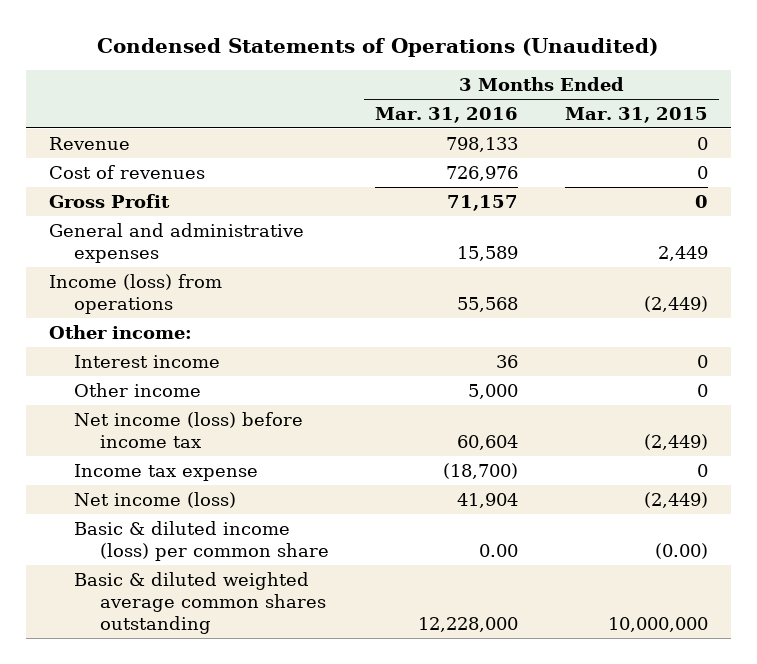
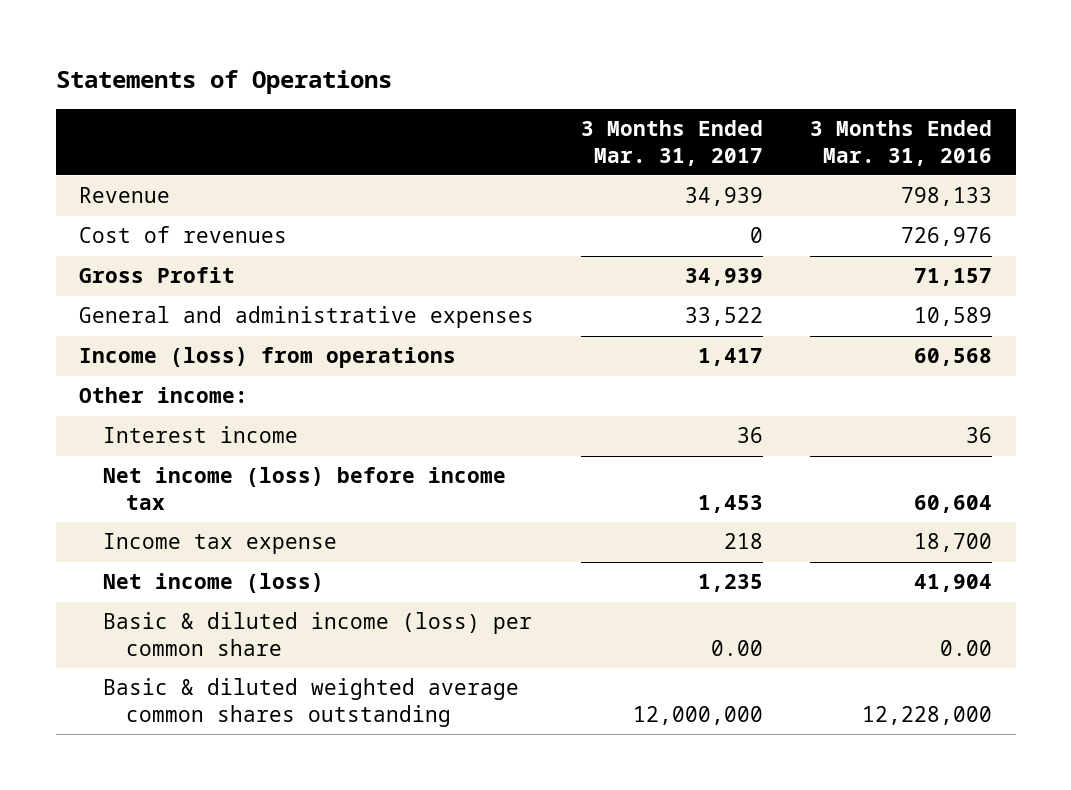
- Condensed Statements of Operations (Unaudited)
+ Statements of Operations
- | 3 Months Ended Mar. 31, 2016 | 3 Months Ended Mar. 31, 2015
+ | 3 Months Ended Mar. 31, 2017 | 3 Months Ended Mar. 31, 2016
- General and administrative expenses | 15,589 | 2,449
- Income (loss) from operations | 55,568 | (2,449)
+ General and administrative expenses | 33,522 | 10,589
+ Income (loss) from operations | 1,417 | 60,568
- Other income | 5,000 | 0
- Income tax expense | (18,700) | 0
+ Income tax expense | 218 | 18,700

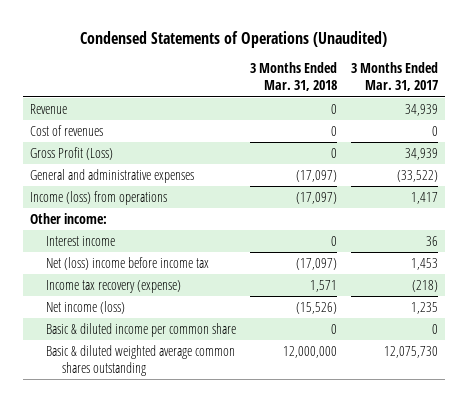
- Statements of Operations
+ Condensed Statements of Operations (Unaudited)
- | 3 Months Ended Mar. 31, 2017 | 3 Months Ended Mar. 31, 2016
+ | 3 Months Ended Mar. 31, 2018 | 3 Months Ended Mar. 31, 2017
- Gross Profit | 34,939 | 71,157
- General and administrative expenses | 33,522 | 10,589
+ Gross Profit (Loss) | 0 | 34,939
+ General and administrative expenses | (17,097) | (33,522)
- Net income (loss) before income tax | 1,453 | 60,604
- Income tax expense | 218 | 18,700
+ Net (loss) income before income tax | (17,097) | 1,453
+ Income tax recovery (expense) | 1,571 | (218)
- Basic & diluted income (loss) per common share | 0.00 | 0.00
- Basic & diluted weighted average common shares outstanding | 12,000,000 | 12,228,000
+ Basic & diluted income per common share | 0 | 0
+ Basic & diluted weighted average common shares outstanding | 12,000,000 | 12,075,730

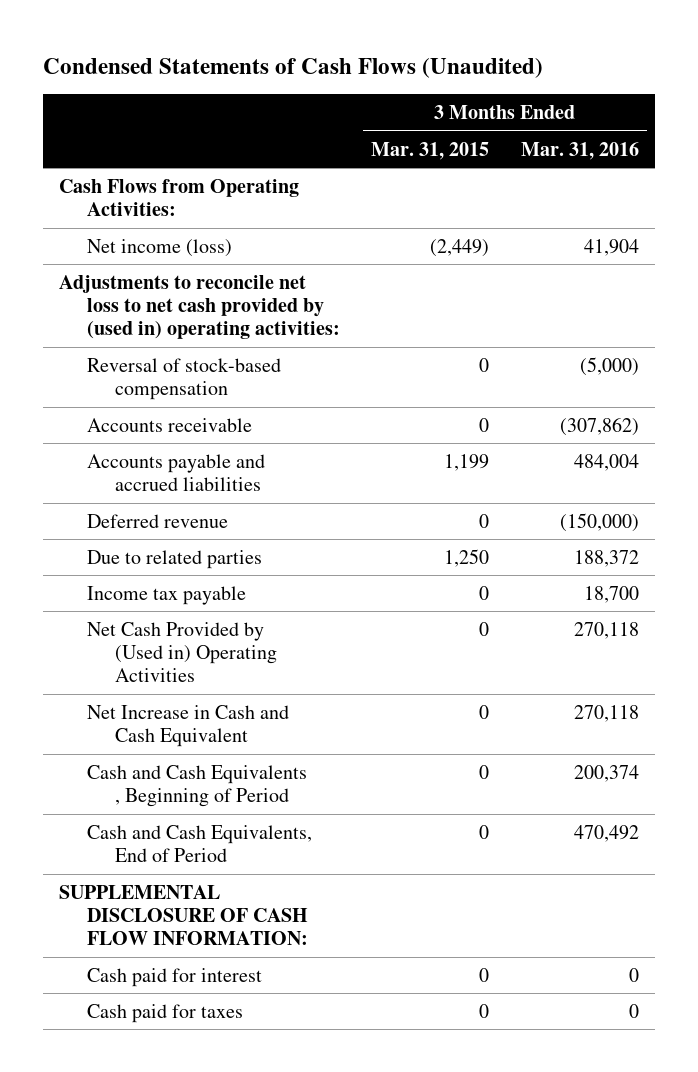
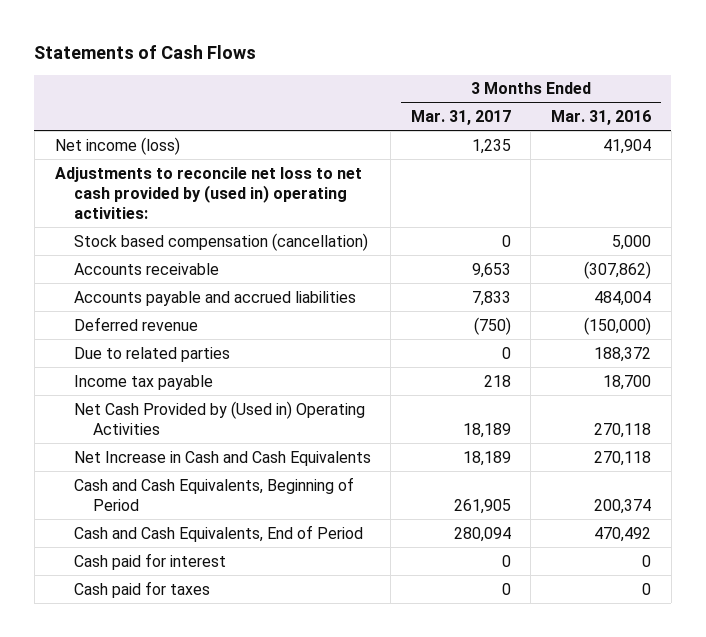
- Condensed Statements of Cash Flows (Unaudited)
+ Statements of Cash Flows
- | 3 Months Ended Mar. 31, 2015 | 3 Months Ended Mar. 31, 2016
+ | 3 Months Ended Mar. 31, 2017 | 3 Months Ended Mar. 31, 2016
- Cash Flows from Operating Activities:
- Reversal of stock-based compensation | 0 | (5,000)
+ Stock based compensation (cancellation) | 0 | 5,000
- Net Increase in Cash and Cash Equivalent | 0 | 270,118
- Cash and Cash Equivalents , Beginning of Period | 0 | 200,374
+ Net Increase in Cash and Cash Equivalents | 18,189 | 270,118
+ Cash and Cash Equivalents, Beginning of Period | 261,905 | 200,374
- SUPPLEMENTAL DISCLOSURE OF CASH FLOW INFORMATION:

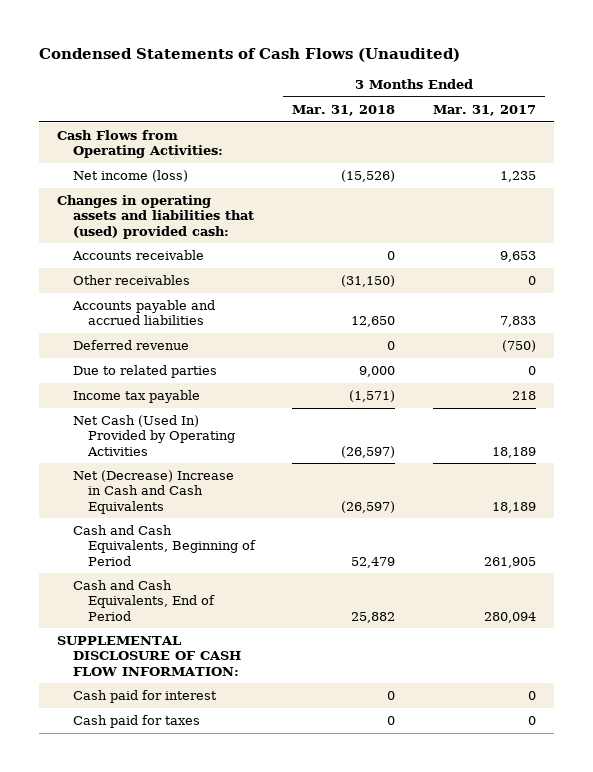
- Statements of Cash Flows
+ Condensed Statements of Cash Flows (Unaudited)
- | 3 Months Ended Mar. 31, 2017 | 3 Months Ended Mar. 31, 2016
+ | 3 Months Ended Mar. 31, 2018 | 3 Months Ended Mar. 31, 2017
+ Cash Flows from Operating Activities:
- Adjustments to reconcile net loss to net cash provided by (used in) operating activities:
- Stock based compensation (cancellation) | 0 | 5,000
+ Changes in operating assets and liabilities that (used) provided cash:
+ Other receivables | (31,150) | 0
- Net Cash Provided by (Used in) Operating Activities | 18,189 | 270,118
- Net Increase in Cash and Cash Equivalents | 18,189 | 270,118
+ Net Cash (Used In) Provided by Operating Activities | (26,597) | 18,189
+ Net (Decrease) Increase in Cash and Cash Equivalents | (26,597) | 18,189
+ SUPPLEMENTAL DISCLOSURE OF CASH FLOW INFORMATION:

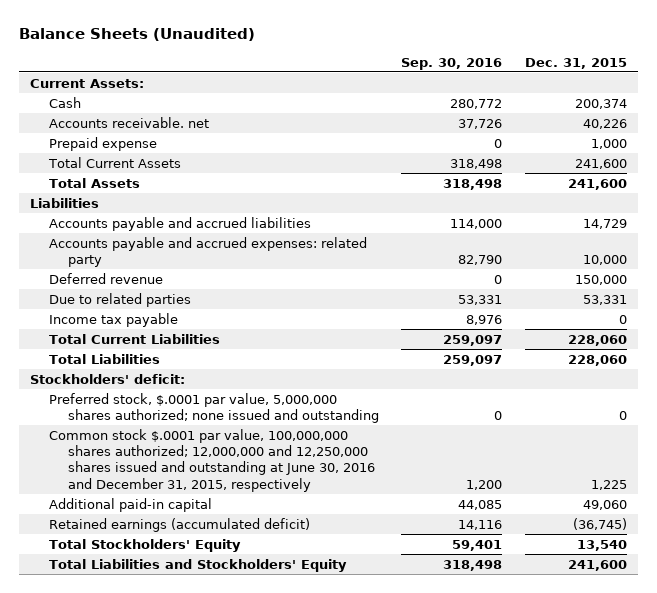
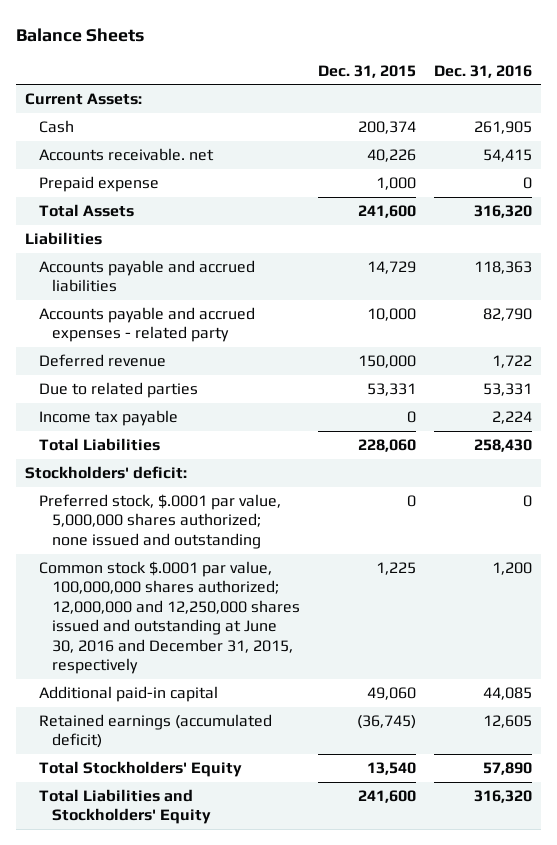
- Balance Sheets (Unaudited)
+ Balance Sheets
- | Sep. 30, 2016 | Dec. 31, 2015
+ | Dec. 31, 2015 | Dec. 31, 2016
- Total Current Assets | 318,498 | 241,600
- Accounts payable and accrued expenses: related party | 82,790 | 10,000
+ Accounts payable and accrued expenses - related party | 10,000 | 82,790
- Total Current Liabilities | 259,097 | 228,060

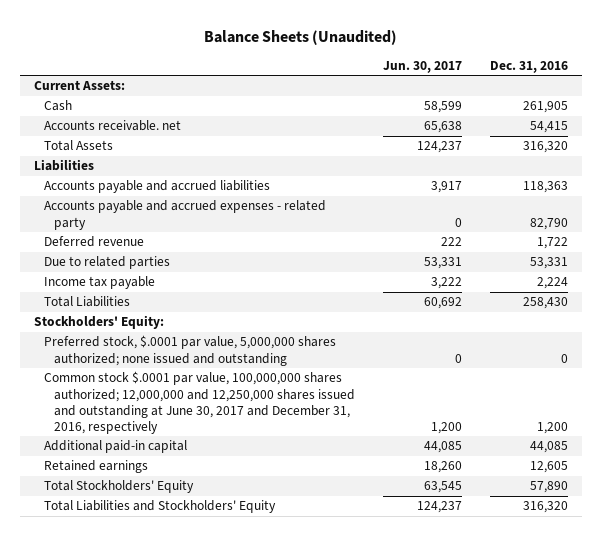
- Balance Sheets
+ Balance Sheets (Unaudited)
- | Dec. 31, 2015 | Dec. 31, 2016
+ | Jun. 30, 2017 | Dec. 31, 2016
- Prepaid expense | 1,000 | 0
- Stockholders' deficit:
+ Stockholders' Equity:
- Common stock $.0001 par value, 100,000,000 shares authorized; 12,000,000 and 12,250,000 shares issued and outstanding at June 30, 2016 and December 31, 2015, respectively | 1,225 | 1,200
+ Common stock $.0001 par value, 100,000,000 shares authorized; 12,000,000 and 12,250,000 shares issued and outstanding at June 30, 2017 and December 31, 2016, respectively | 1,200 | 1,200
- Retained earnings (accumulated deficit) | (36,745) | 12,605
+ Retained earnings | 18,260 | 12,605

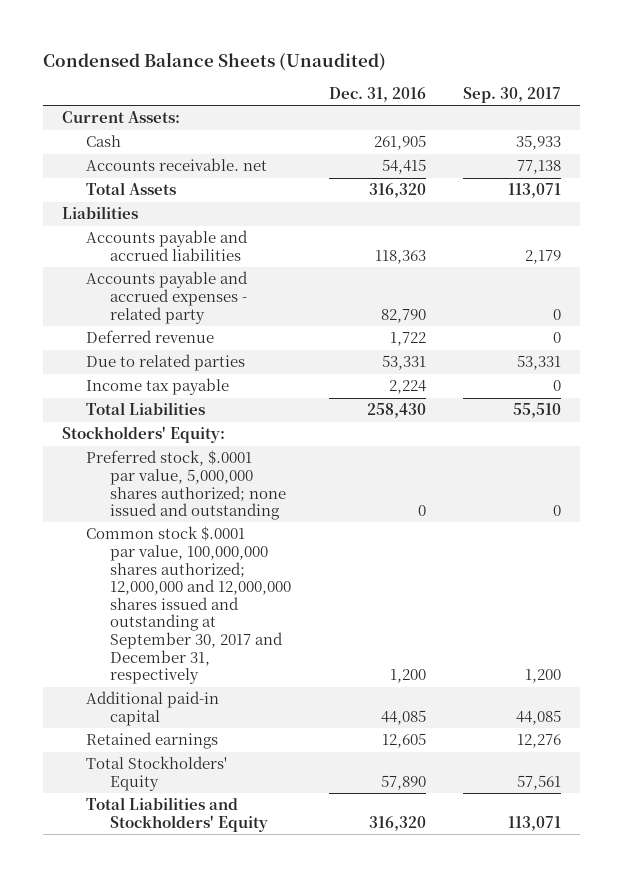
- Balance Sheets (Unaudited)
+ Condensed Balance Sheets (Unaudited)
- | Jun. 30, 2017 | Dec. 31, 2016
+ | Dec. 31, 2016 | Sep. 30, 2017
- Common stock $.0001 par value, 100,000,000 shares authorized; 12,000,000 and 12,250,000 shares issued and outstanding at June 30, 2017 and December 31, 2016, respectively | 1,200 | 1,200
+ Common stock $.0001 par value, 100,000,000 shares authorized; 12,000,000 and 12,000,000 shares issued and outstanding at September 30, 2017 and December 31, respectively | 1,200 | 1,200

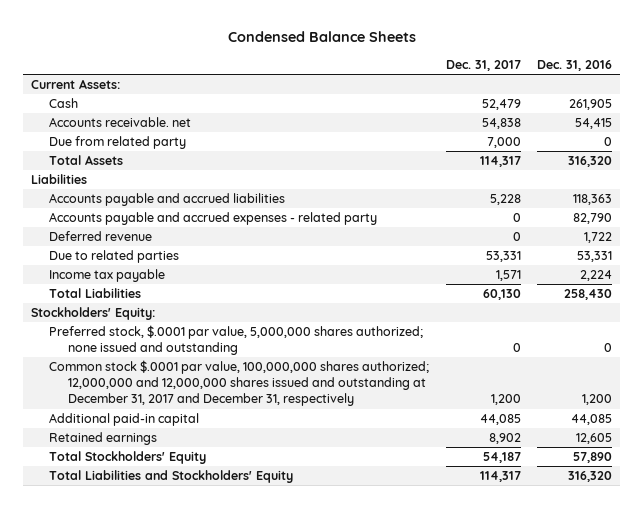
- Condensed Balance Sheets (Unaudited)
+ Condensed Balance Sheets
- | Dec. 31, 2016 | Sep. 30, 2017
+ | Dec. 31, 2017 | Dec. 31, 2016
+ Due from related party | 7,000 | 0
- Common stock $.0001 par value, 100,000,000 shares authorized; 12,000,000 and 12,000,000 shares issued and outstanding at September 30, 2017 and December 31, respectively | 1,200 | 1,200
+ Common stock $.0001 par value, 100,000,000 shares authorized; 12,000,000 and 12,000,000 shares issued and outstanding at December 31, 2017 and December 31, respectively | 1,200 | 1,200

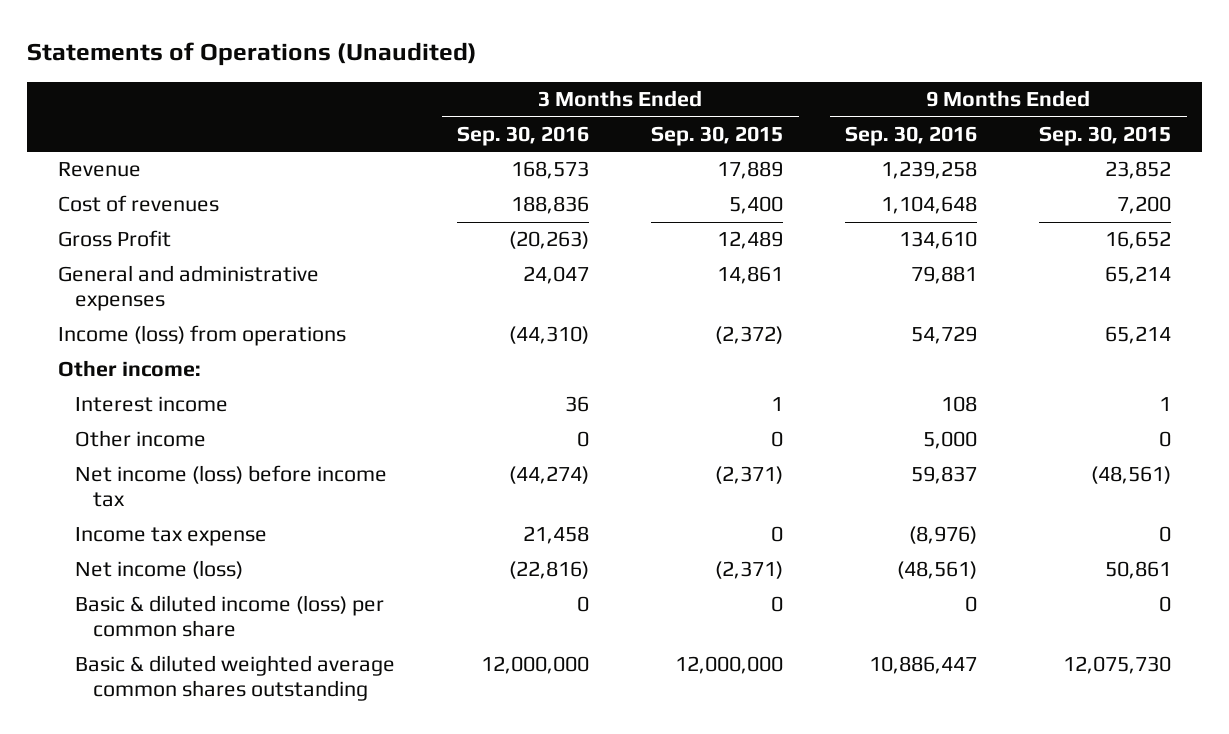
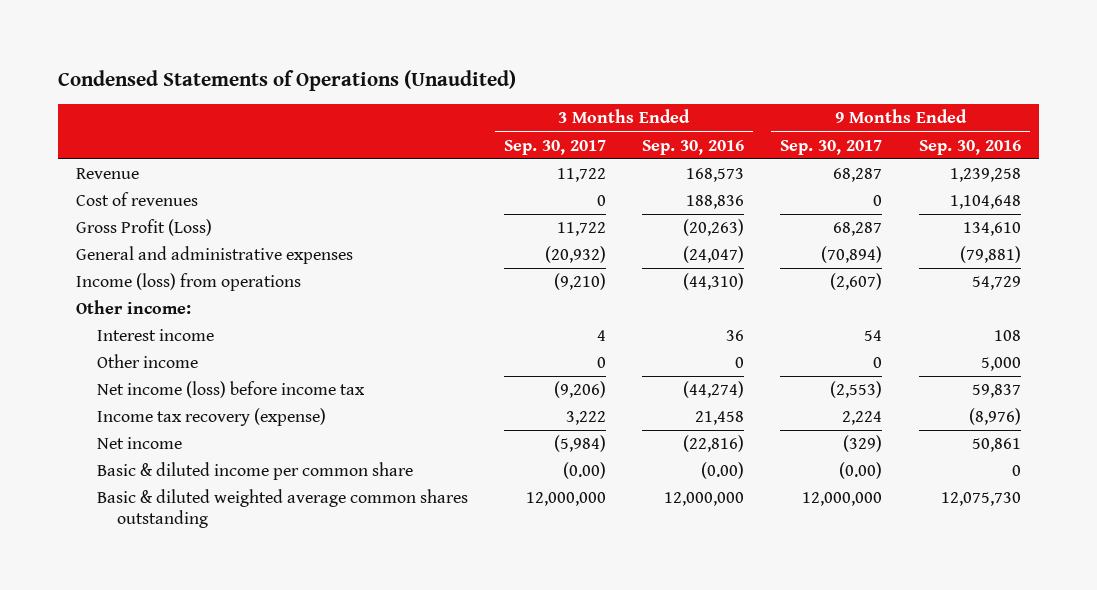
- Statements of Operations (Unaudited)
+ Condensed Statements of Operations (Unaudited)
- | 3 Months Ended Sep. 30, 2016 | 3 Months Ended Sep. 30, 2015 | 9 Months Ended Sep. 30, 2016 | 9 Months Ended Sep. 30, 2015
+ | 3 Months Ended Sep. 30, 2017 | 3 Months Ended Sep. 30, 2016 | 9 Months Ended Sep. 30, 2017 | 9 Months Ended Sep. 30, 2016
- Gross Profit | (20,263) | 12,489 | 134,610 | 16,652
- General and administrative expenses | 24,047 | 14,861 | 79,881 | 65,214
+ Gross Profit (Loss) | 11,722 | (20,263) | 68,287 | 134,610
+ General and administrative expenses | (20,932) | (24,047) | (70,894) | (79,881)
- Income tax expense | 21,458 | 0 | (8,976) | 0
- Net income (loss) | (22,816) | (2,371) | (48,561) | 50,861
- Basic & diluted income (loss) per common share | 0 | 0 | 0 | 0
- Basic & diluted weighted average common shares outstanding | 12,000,000 | 12,000,000 | 10,886,447 | 12,075,730
+ Income tax recovery (expense) | 3,222 | 21,458 | 2,224 | (8,976)
+ Net income | (5,984) | (22,816) | (329) | 50,861
+ Basic & diluted income per common share | (0.00) | (0.00) | (0.00) | 0
+ Basic & diluted weighted average common shares outstanding | 12,000,000 | 12,000,000 | 12,000,000 | 12,075,730

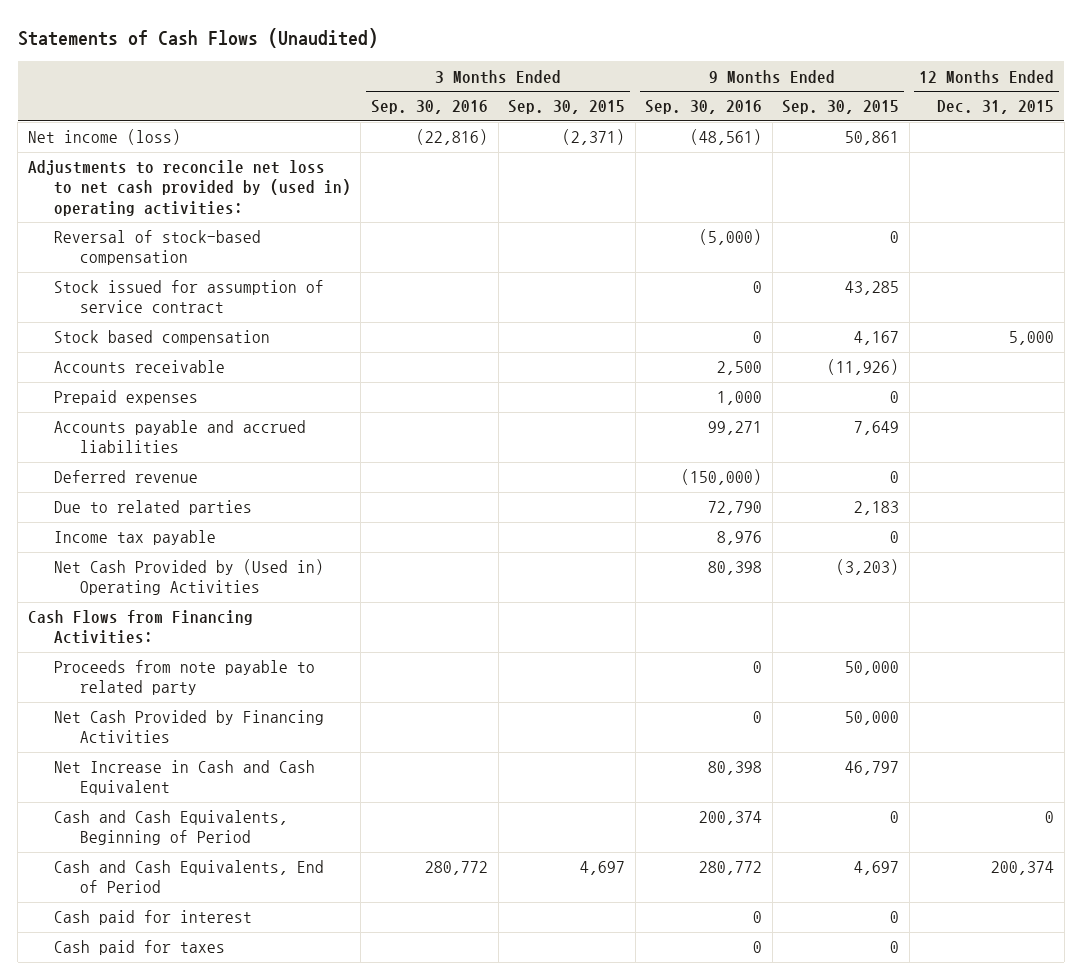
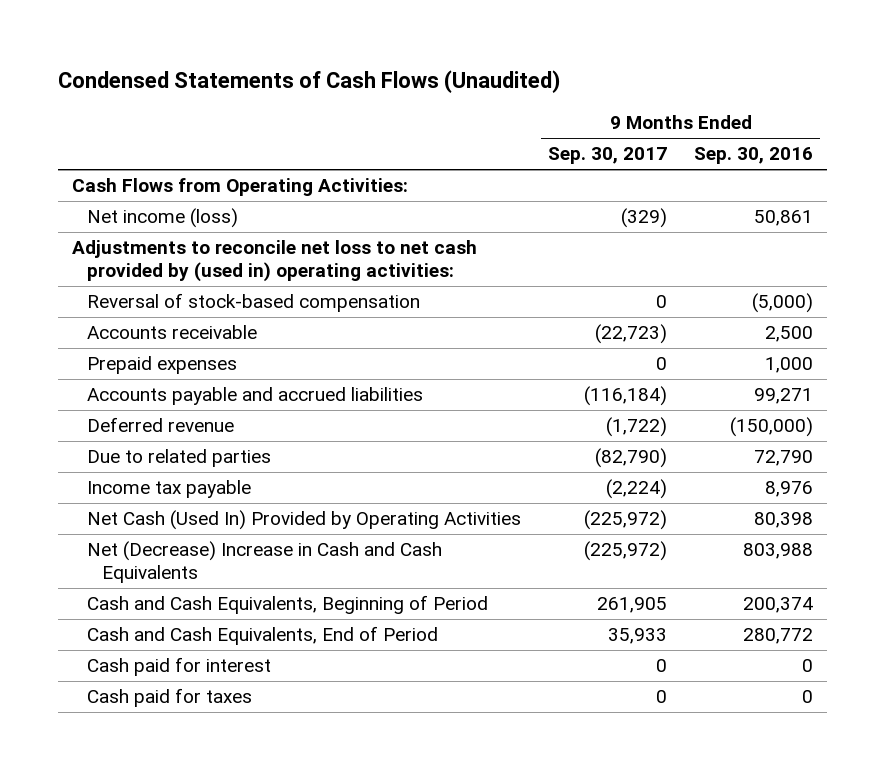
- Statements of Cash Flows (Unaudited)
+ Condensed Statements of Cash Flows (Unaudited)
- | 3 Months Ended Sep. 30, 2016 | 3 Months Ended Sep. 30, 2015 | 9 Months Ended Sep. 30, 2016 | 9 Months Ended Sep. 30, 2015 | 12 Months Ended Dec. 31, 2015
+ | 9 Months Ended Sep. 30, 2017 | 9 Months Ended Sep. 30, 2016
- Net income (loss) | (22,816) | (2,371) | (48,561) | 50,861 |
+ Cash Flows from Operating Activities:
+ Net income (loss) | (329) | 50,861
- Stock issued for assumption of service contract | | | 0 | 43,285 |
- Stock based compensation | | | 0 | 4,167 | 5,000
- Net Cash Provided by (Used in) Operating Activities | | | 80,398 | (3,203) |
- Cash Flows from Financing Activities:
- Proceeds from note payable to related party | | | 0 | 50,000 |
- Net Cash Provided by Financing Activities | | | 0 | 50,000 |
- Net Increase in Cash and Cash Equivalent | | | 80,398 | 46,797 |
+ Net Cash (Used In) Provided by Operating Activities | (225,972) | 80,398
+ Net (Decrease) Increase in Cash and Cash Equivalents | (225,972) | 803,988

